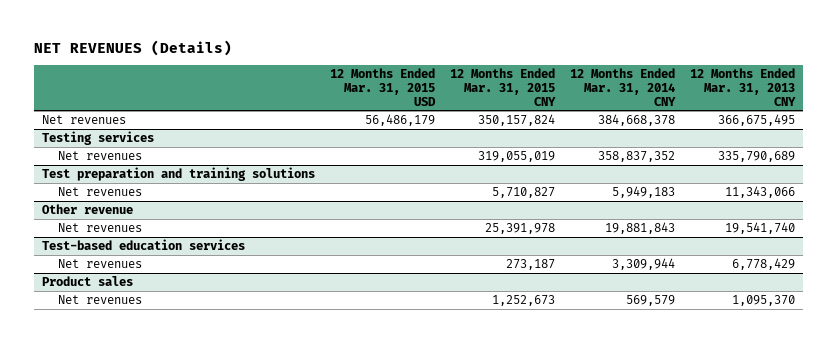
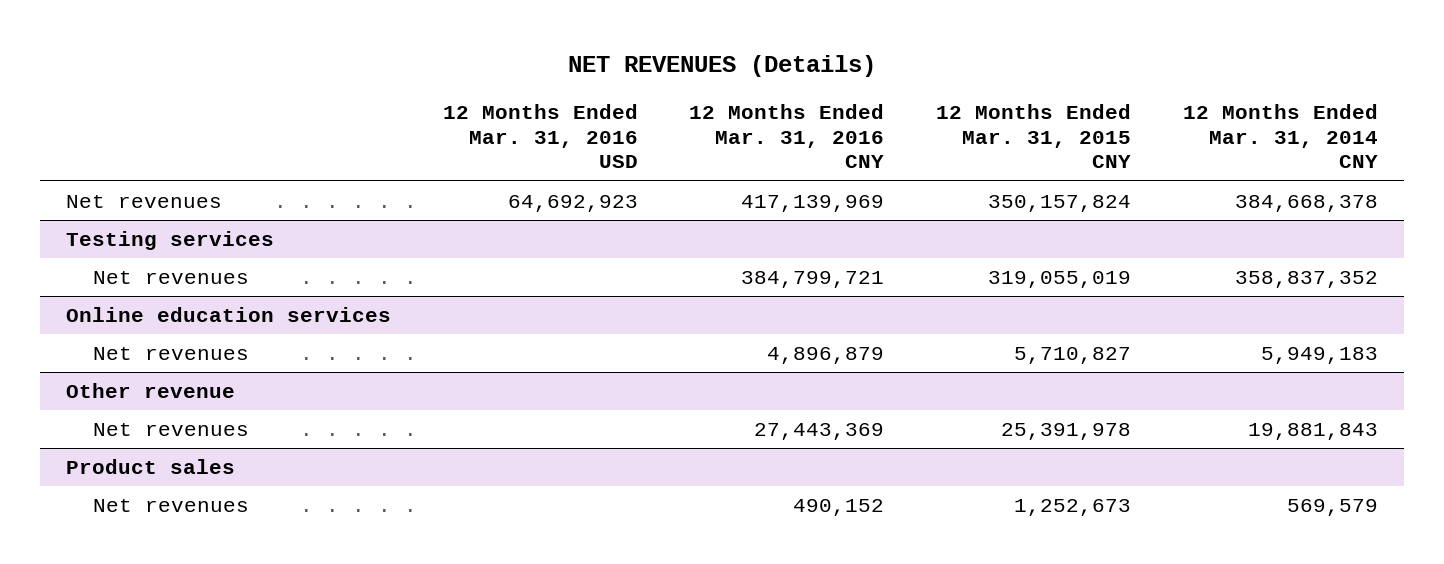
- | 12 Months Ended Mar. 31, 2015 USD | 12 Months Ended Mar. 31, 2015 CNY | 12 Months Ended Mar. 31, 2014 CNY | 12 Months Ended Mar. 31, 2013 CNY
+ | 12 Months Ended Mar. 31, 2016 USD | 12 Months Ended Mar. 31, 2016 CNY | 12 Months Ended Mar. 31, 2015 CNY | 12 Months Ended Mar. 31, 2014 CNY
- Test preparation and training solutions
+ Online education services
- Test-based education services
- Net revenues | | 273,187 | 3,309,944 | 6,778,429

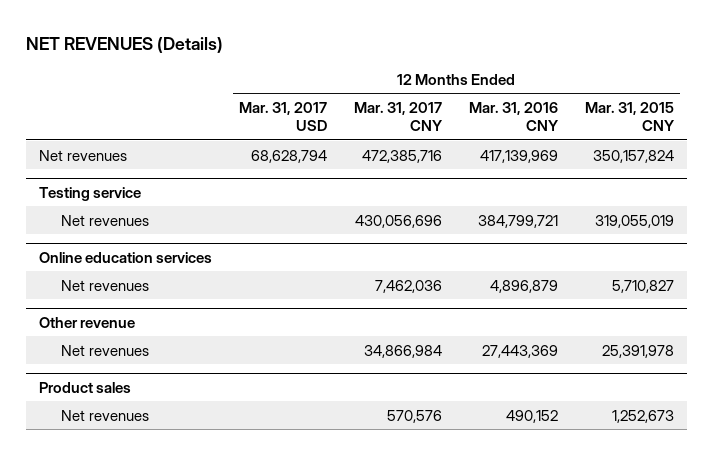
- | 12 Months Ended Mar. 31, 2016 USD | 12 Months Ended Mar. 31, 2016 CNY | 12 Months Ended Mar. 31, 2015 CNY | 12 Months Ended Mar. 31, 2014 CNY
+ | 12 Months Ended Mar. 31, 2017 USD | 12 Months Ended Mar. 31, 2017 CNY | 12 Months Ended Mar. 31, 2016 CNY | 12 Months Ended Mar. 31, 2015 CNY
- Testing services
+ Testing service

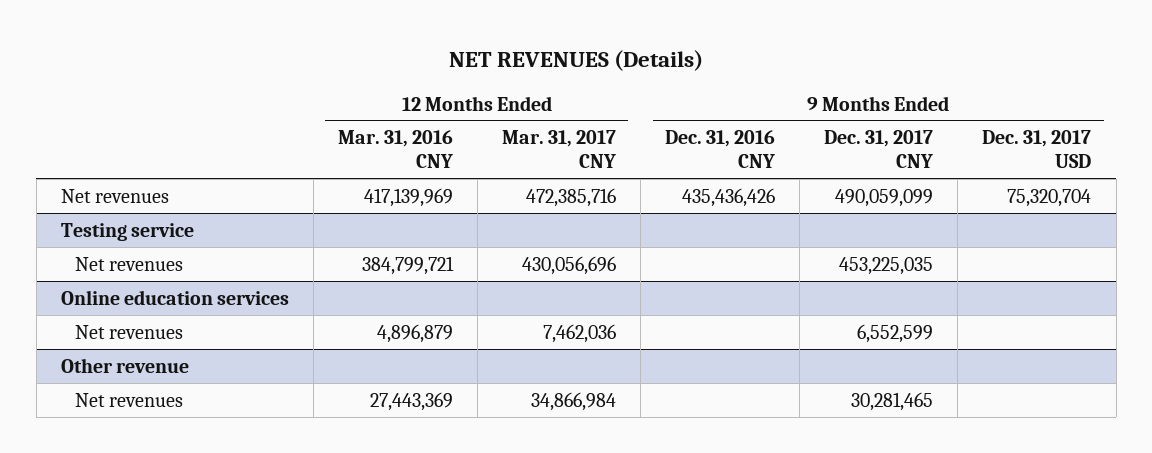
- | 12 Months Ended Mar. 31, 2017 USD | 12 Months Ended Mar. 31, 2017 CNY | 12 Months Ended Mar. 31, 2016 CNY | 12 Months Ended Mar. 31, 2015 CNY
+ | 12 Months Ended Mar. 31, 2016 CNY | 12 Months Ended Mar. 31, 2017 CNY | 9 Months Ended Dec. 31, 2016 CNY | 9 Months Ended Dec. 31, 2017 CNY | 9 Months Ended Dec. 31, 2017 USD
- Product sales
- Net revenues | | 570,576 | 490,152 | 1,252,673

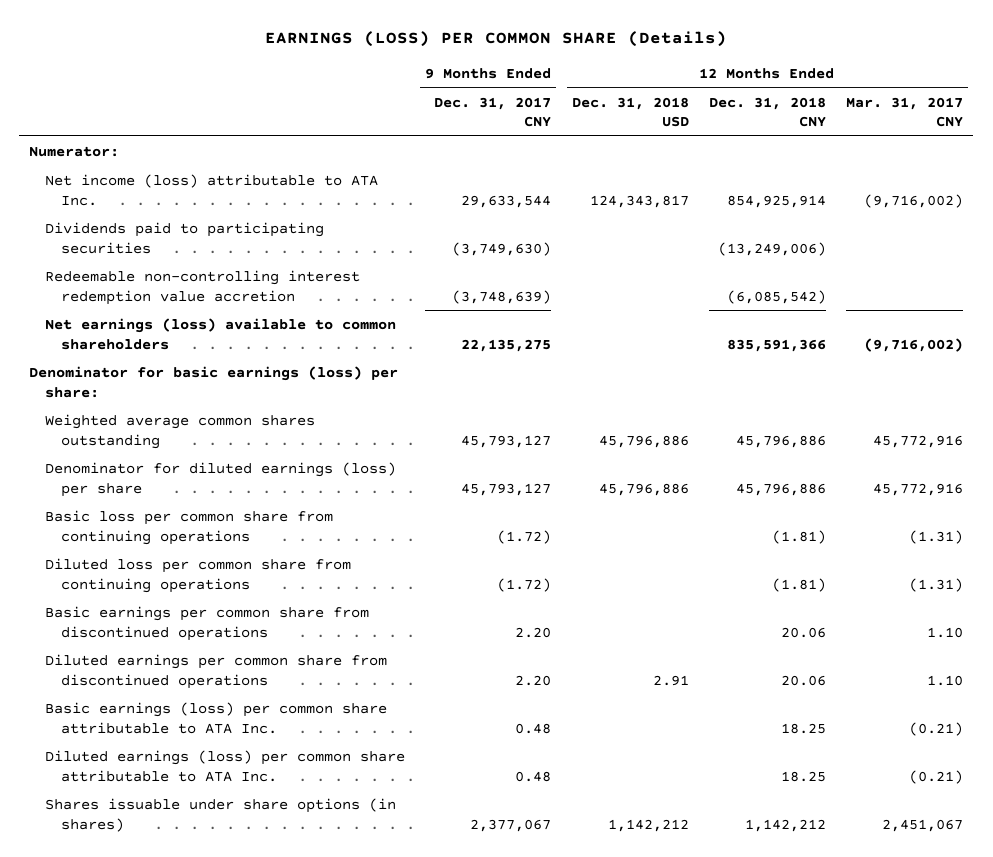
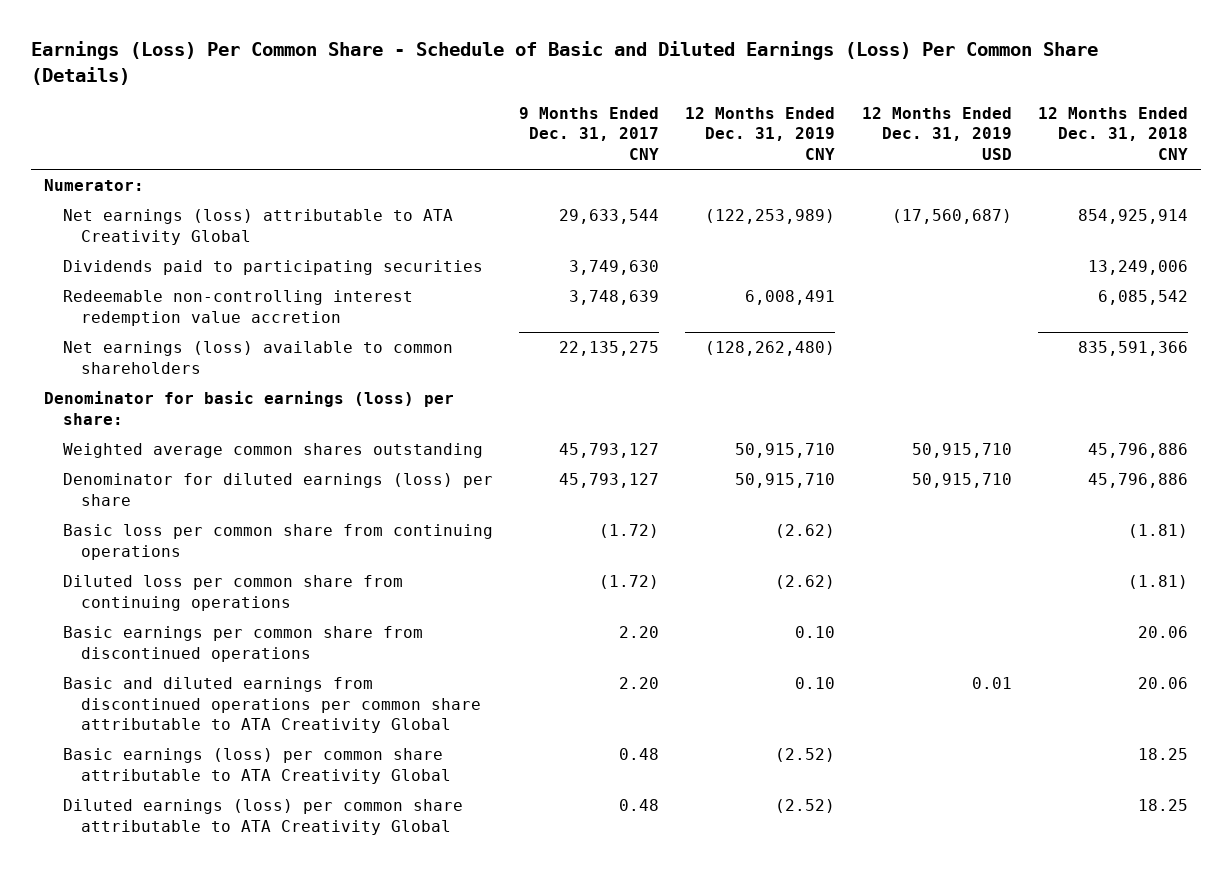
- EARNINGS (LOSS) PER COMMON SHARE (Details)
+ Earnings (Loss) Per Common Share - Schedule of Basic and Diluted Earnings (Loss) Per Common Share (Details)
- | 9 Months Ended Dec. 31, 2017 CNY | 12 Months Ended Dec. 31, 2018 USD | 12 Months Ended Dec. 31, 2018 CNY | 12 Months Ended Mar. 31, 2017 CNY
+ | 9 Months Ended Dec. 31, 2017 CNY | 12 Months Ended Dec. 31, 2019 CNY | 12 Months Ended Dec. 31, 2019 USD | 12 Months Ended Dec. 31, 2018 CNY
- Net income (loss) attributable to ATA Inc. | 29,633,544 | 124,343,817 | 854,925,914 | (9,716,002)
- Dividends paid to participating securities | (3,749,630) | | (13,249,006) |
- Redeemable non-controlling interest redemption value accretion | (3,748,639) | | (6,085,542) |
+ Net earnings (loss) attributable to ATA Creativity Global | 29,633,544 | (122,253,989) | (17,560,687) | 854,925,914
+ Dividends paid to participating securities | 3,749,630 | | | 13,249,006
+ Redeemable non-controlling interest redemption value accretion | 3,748,639 | 6,008,491 | | 6,085,542
- Diluted earnings per common share from discontinued operations | 2.20 | 2.91 | 20.06 | 1.10
- Basic earnings (loss) per common share attributable to ATA Inc. | 0.48 | | 18.25 | (0.21)
- Diluted earnings (loss) per common share attributable to ATA Inc. | 0.48 | | 18.25 | (0.21)
- Shares issuable under share options (in shares) | 2,377,067 | 1,142,212 | 1,142,212 | 2,451,067
+ Basic and diluted earnings from discontinued operations per common share attributable to ATA Creativity Global | 2.20 | 0.10 | 0.01 | 20.06
+ Basic earnings (loss) per common share attributable to ATA Creativity Global | 0.48 | (2.52) | | 18.25
+ Diluted earnings (loss) per common share attributable to ATA Creativity Global | 0.48 | (2.52) | | 18.25

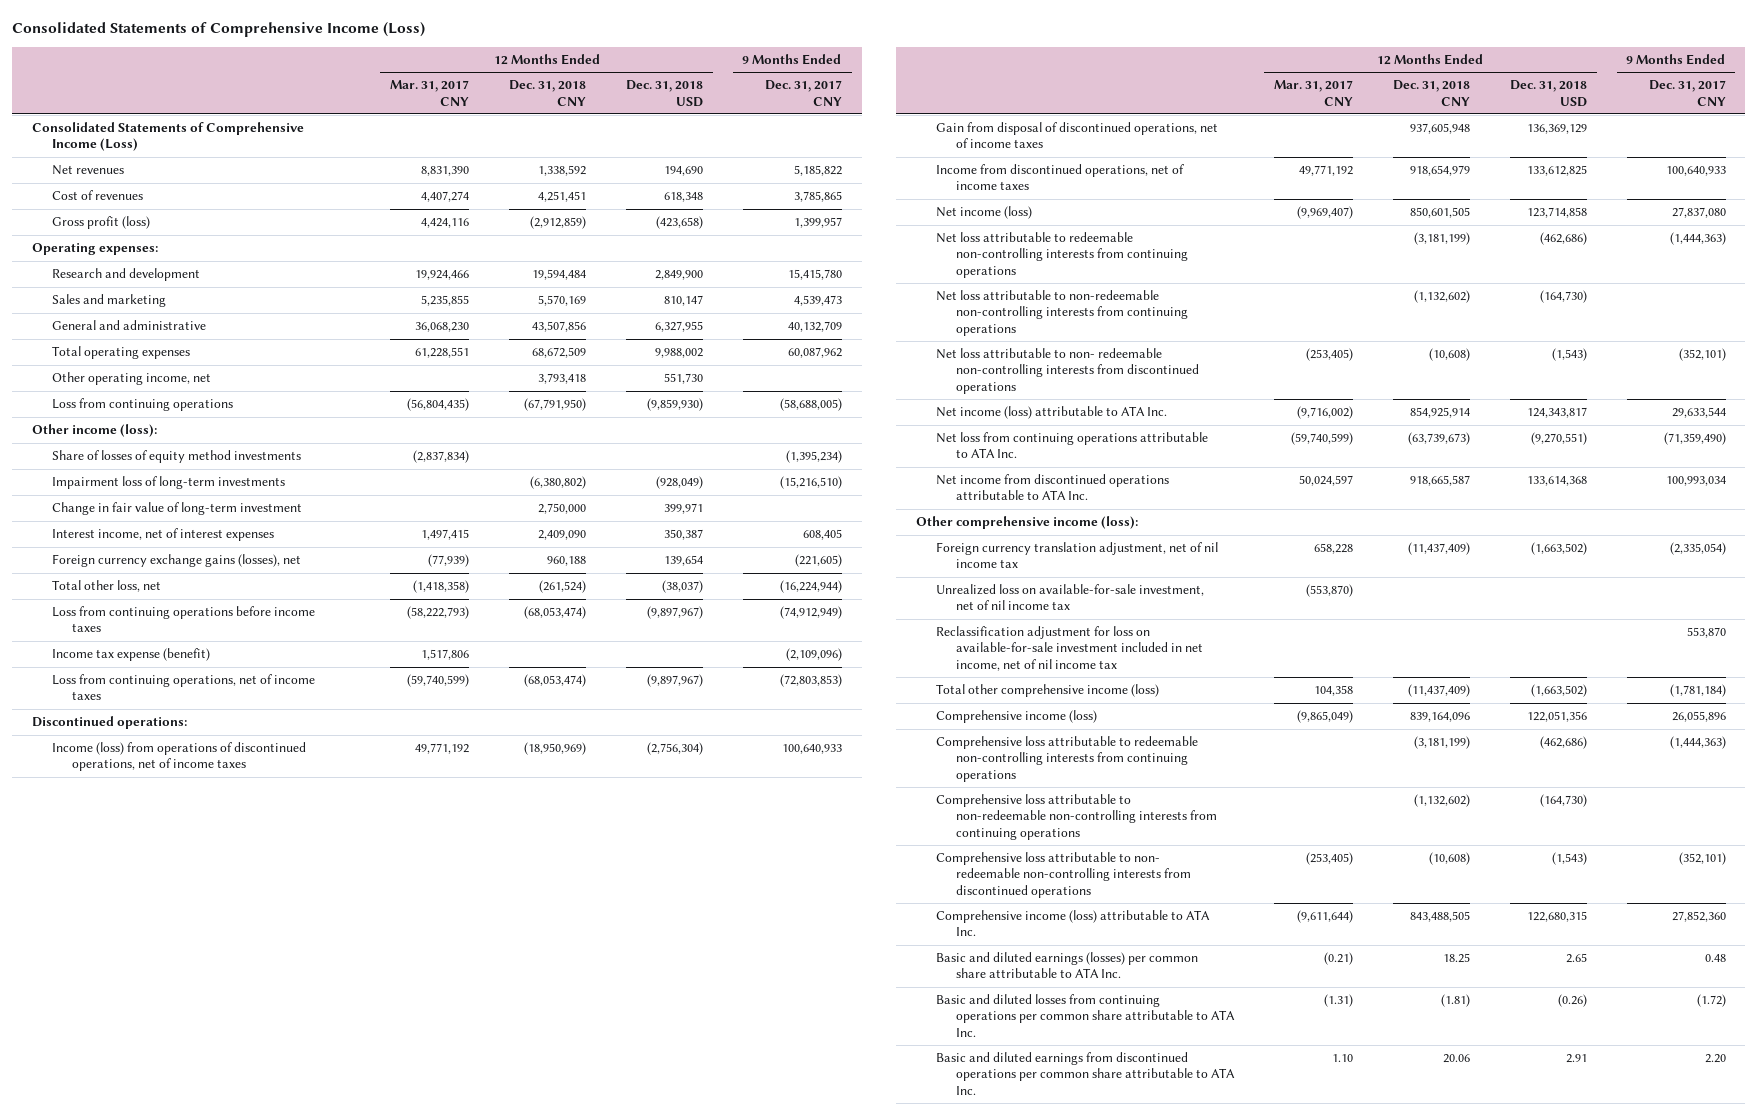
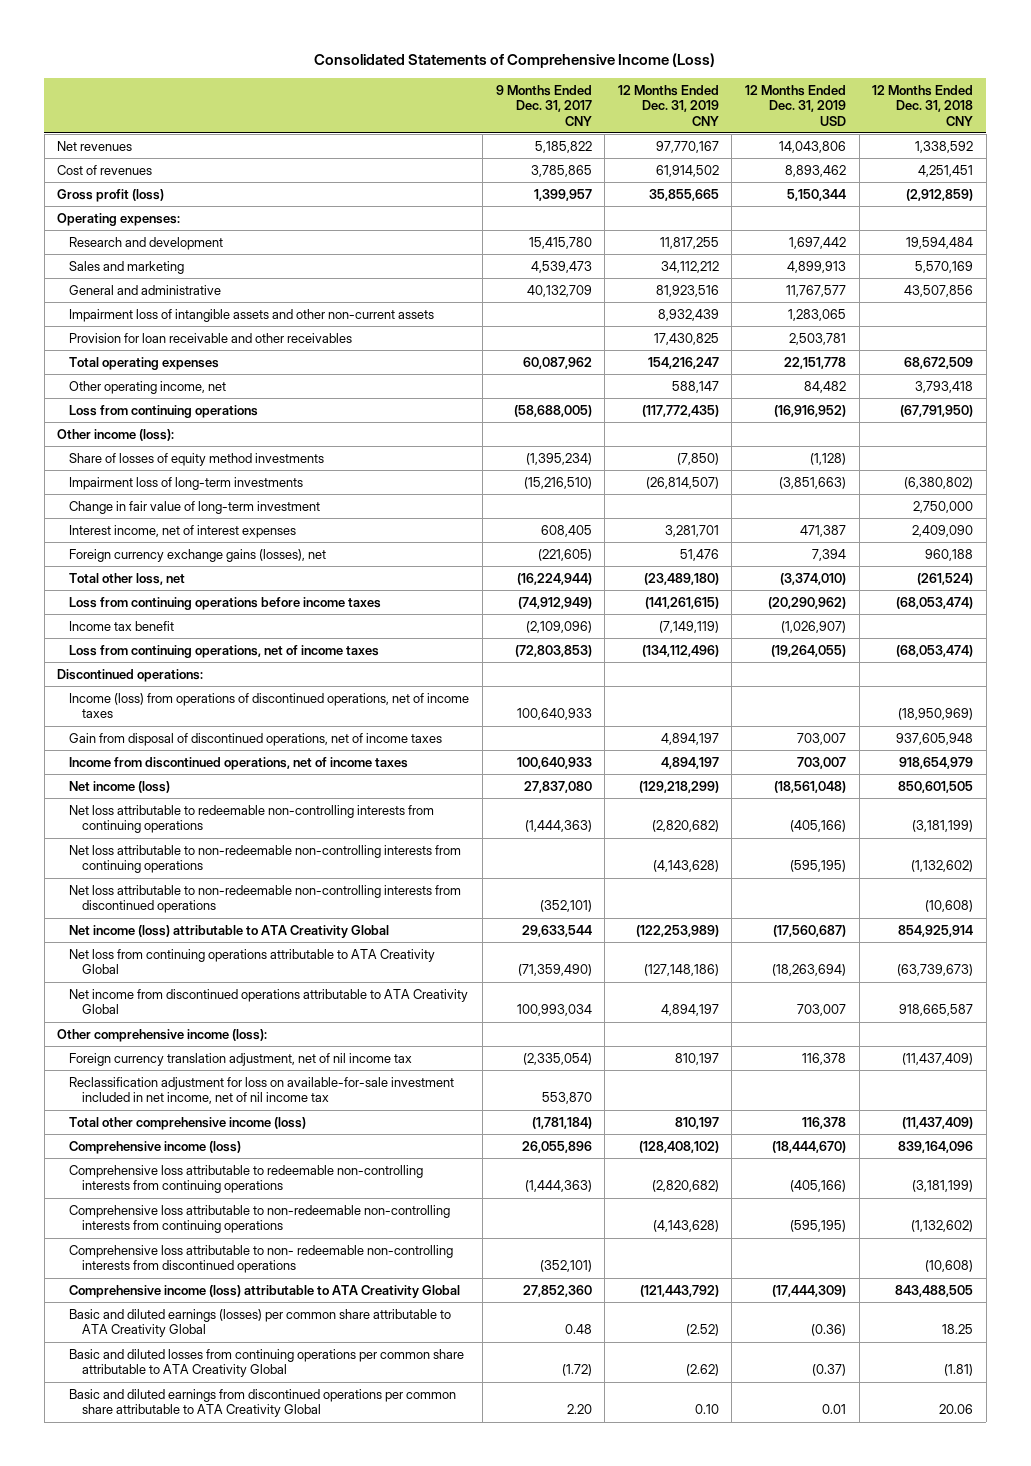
- | 12 Months Ended Mar. 31, 2017 CNY | 12 Months Ended Dec. 31, 2018 CNY | 12 Months Ended Dec. 31, 2018 USD | 9 Months Ended Dec. 31, 2017 CNY
+ | 9 Months Ended Dec. 31, 2017 CNY | 12 Months Ended Dec. 31, 2019 CNY | 12 Months Ended Dec. 31, 2019 USD | 12 Months Ended Dec. 31, 2018 CNY
- Consolidated Statements of Comprehensive Income (Loss)
+ Impairment loss of intangible assets and other non-current assets | | 8,932,439 | 1,283,065 |
+ Provision for loan receivable and other receivables | | 17,430,825 | 2,503,781 |
- Income tax expense (benefit) | 1,517,806 | | | (2,109,096)
+ Income tax benefit | (2,109,096) | (7,149,119) | (1,026,907) |
- Net loss attributable to non- redeemable non-controlling interests from discontinued operations | (253,405) | (10,608) | (1,543) | (352,101)
- Net income (loss) attributable to ATA Inc. | (9,716,002) | 854,925,914 | 124,343,817 | 29,633,544
- Net loss from continuing operations attributable to ATA Inc. | (59,740,599) | (63,739,673) | (9,270,551) | (71,359,490)
- Net income from discontinued operations attributable to ATA Inc. | 50,024,597 | 918,665,587 | 133,614,368 | 100,993,034
+ Net loss attributable to non-redeemable non-controlling interests from discontinued operations | (352,101) | | | (10,608)
+ Net income (loss) attributable to ATA Creativity Global | 29,633,544 | (122,253,989) | (17,560,687) | 854,925,914
+ Net loss from continuing operations attributable to ATA Creativity Global | (71,359,490) | (127,148,186) | (18,263,694) | (63,739,673)
+ Net income from discontinued operations attributable to ATA Creativity Global | 100,993,034 | 4,894,197 | 703,007 | 918,665,587
- Unrealized loss on available-for-sale investment, net of nil income tax | (553,870) | | |
- Comprehensive income (loss) attributable to ATA Inc. | (9,611,644) | 843,488,505 | 122,680,315 | 27,852,360
- Basic and diluted earnings (losses) per common share attributable to ATA Inc. | (0.21) | 18.25 | 2.65 | 0.48
- Basic and diluted losses from continuing operations per common share attributable to ATA Inc. | (1.31) | (1.81) | (0.26) | (1.72)
- Basic and diluted earnings from discontinued operations per common share attributable to ATA Inc. | 1.10 | 20.06 | 2.91 | 2.20
+ Comprehensive income (loss) attributable to ATA Creativity Global | 27,852,360 | (121,443,792) | (17,444,309) | 843,488,505
+ Basic and diluted earnings (losses) per common share attributable to ATA Creativity Global | 0.48 | (2.52) | (0.36) | 18.25
+ Basic and diluted losses from continuing operations per common share attributable to ATA Creativity Global | (1.72) | (2.62) | (0.37) | (1.81)
+ Basic and diluted earnings from discontinued operations per common share attributable to ATA Creativity Global | 2.20 | 0.10 | 0.01 | 20.06

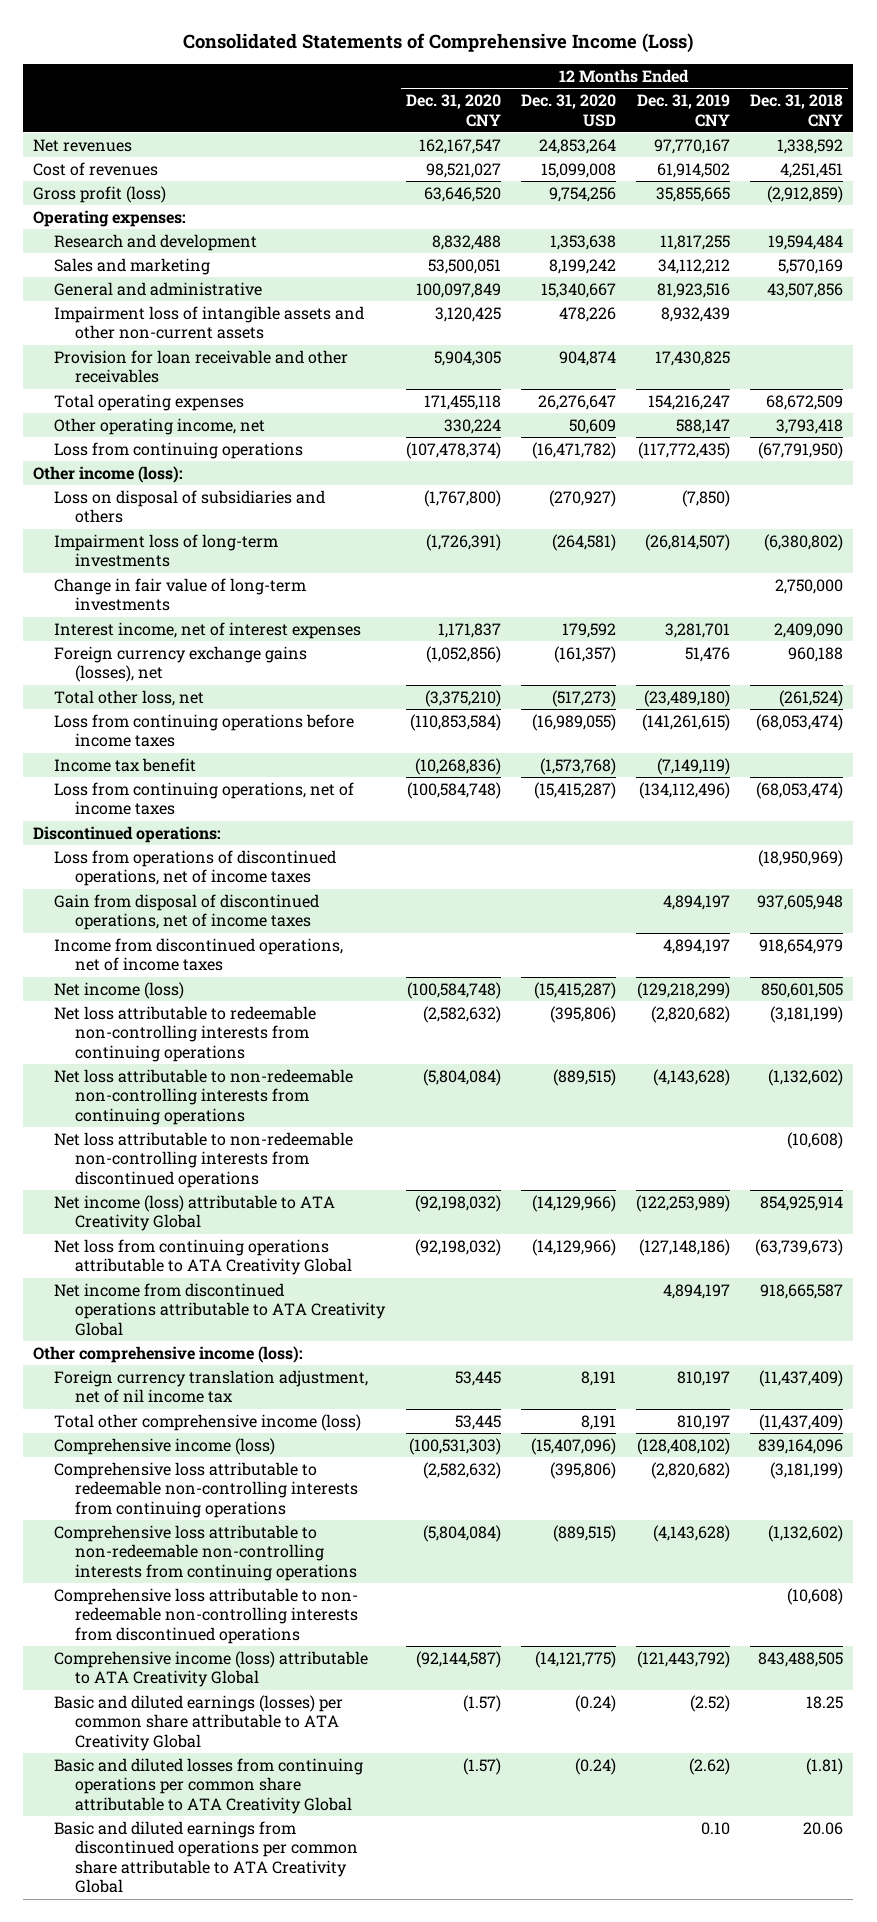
- | 9 Months Ended Dec. 31, 2017 CNY | 12 Months Ended Dec. 31, 2019 CNY | 12 Months Ended Dec. 31, 2019 USD | 12 Months Ended Dec. 31, 2018 CNY
+ | 12 Months Ended Dec. 31, 2020 CNY | 12 Months Ended Dec. 31, 2020 USD | 12 Months Ended Dec. 31, 2019 CNY | 12 Months Ended Dec. 31, 2018 CNY
- Share of losses of equity method investments | (1,395,234) | (7,850) | (1,128) |
+ Loss on disposal of subsidiaries and others | (1,767,800) | (270,927) | (7,850) |
- Change in fair value of long-term investment | | | | 2,750,000
+ Change in fair value of long-term investments | | | | 2,750,000
- Income (loss) from operations of discontinued operations, net of income taxes | 100,640,933 | | | (18,950,969)
+ Loss from operations of discontinued operations, net of income taxes | | | | (18,950,969)
- Reclassification adjustment for loss on available-for-sale investment included in net income, net of nil income tax | 553,870 | | |

